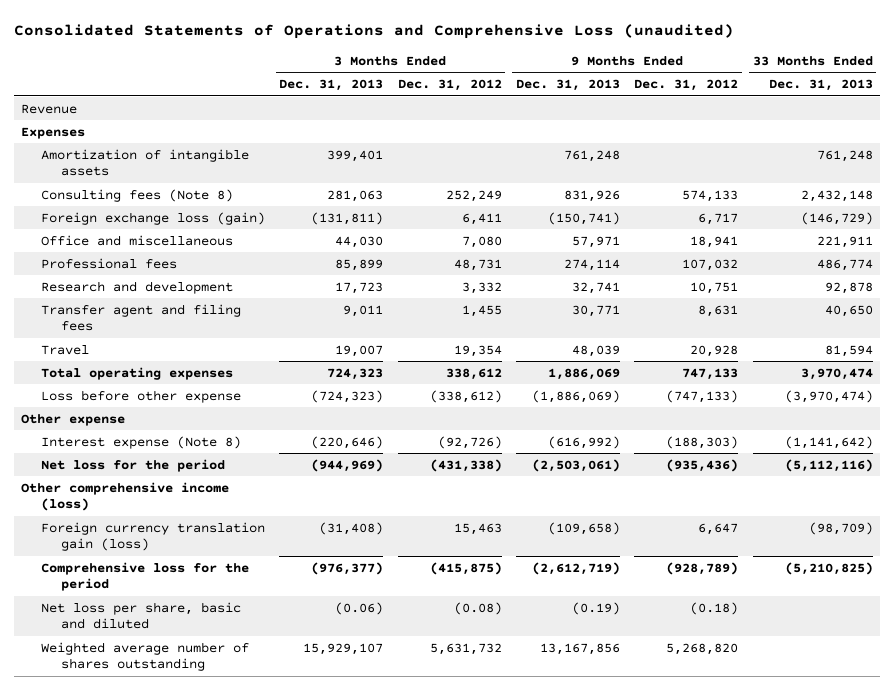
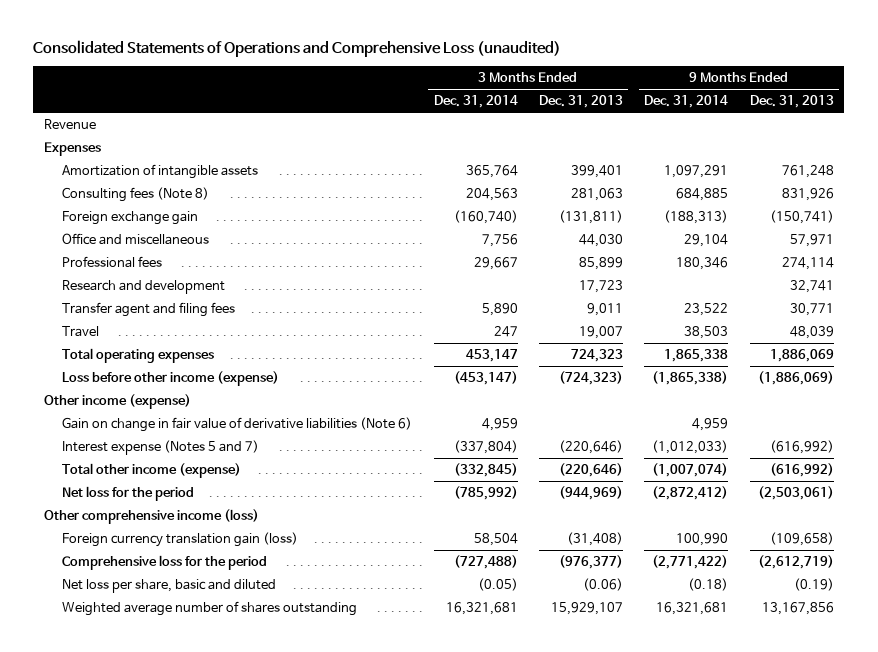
- | 3 Months Ended Dec. 31, 2013 | 3 Months Ended Dec. 31, 2012 | 9 Months Ended Dec. 31, 2013 | 9 Months Ended Dec. 31, 2012 | 33 Months Ended Dec. 31, 2013
+ | 3 Months Ended Dec. 31, 2014 | 3 Months Ended Dec. 31, 2013 | 9 Months Ended Dec. 31, 2014 | 9 Months Ended Dec. 31, 2013
- Foreign exchange loss (gain) | (131,811) | 6,411 | (150,741) | 6,717 | (146,729)
+ Foreign exchange gain | (160,740) | (131,811) | (188,313) | (150,741)
- Loss before other expense | (724,323) | (338,612) | (1,886,069) | (747,133) | (3,970,474)
- Other expense
- Interest expense (Note 8) | (220,646) | (92,726) | (616,992) | (188,303) | (1,141,642)
+ Loss before other income (expense) | (453,147) | (724,323) | (1,865,338) | (1,886,069)
+ Other income (expense)
+ Gain on change in fair value of derivative liabilities (Note 6) | 4,959 | | 4,959 |
+ Interest expense (Notes 5 and 7) | (337,804) | (220,646) | (1,012,033) | (616,992)
+ Total other income (expense) | (332,845) | (220,646) | (1,007,074) | (616,992)

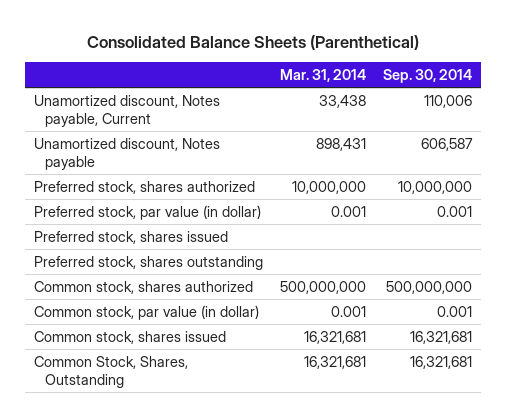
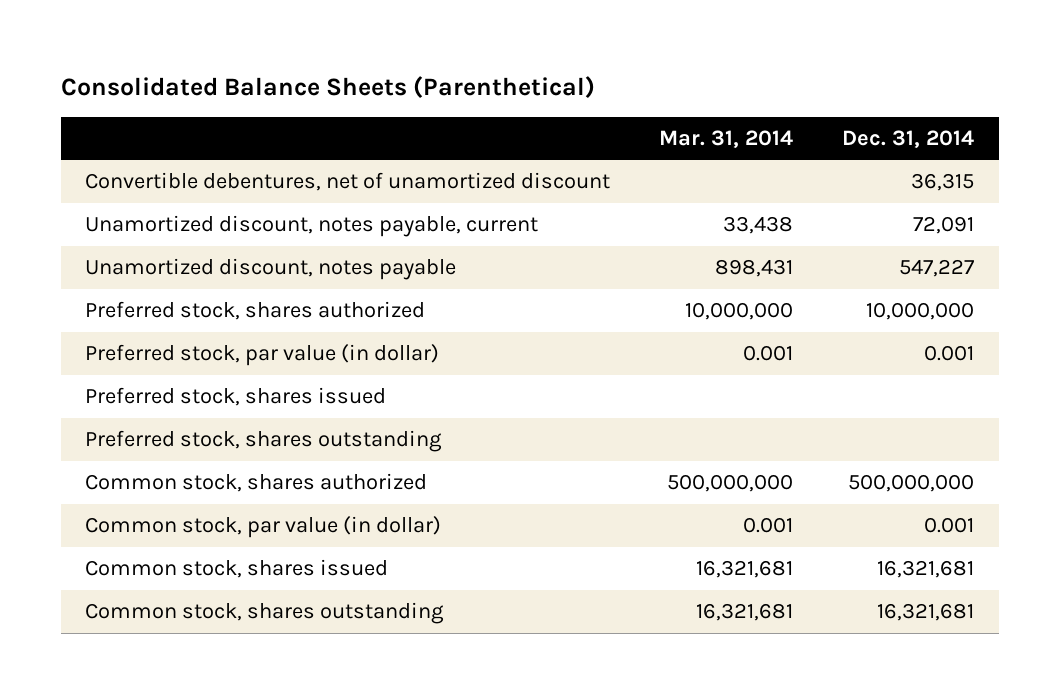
- | Mar. 31, 2014 | Sep. 30, 2014
+ | Mar. 31, 2014 | Dec. 31, 2014
- Unamortized discount, Notes payable, Current | 33,438 | 110,006
- Unamortized discount, Notes payable | 898,431 | 606,587
+ Convertible debentures, net of unamortized discount | | 36,315
+ Unamortized discount, notes payable, current | 33,438 | 72,091
+ Unamortized discount, notes payable | 898,431 | 547,227
- Common Stock, Shares, Outstanding | 16,321,681 | 16,321,681
+ Common stock, shares outstanding | 16,321,681 | 16,321,681

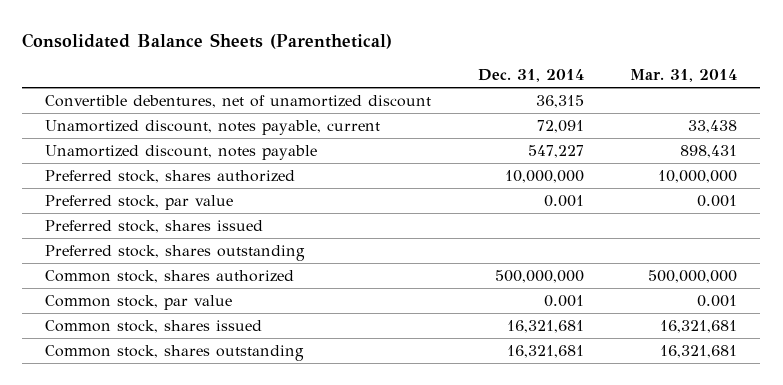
- | Mar. 31, 2014 | Dec. 31, 2014
+ | Dec. 31, 2014 | Mar. 31, 2014
- Preferred stock, par value (in dollar) | 0.001 | 0.001
+ Preferred stock, par value | 0.001 | 0.001
- Common stock, par value (in dollar) | 0.001 | 0.001
+ Common stock, par value | 0.001 | 0.001

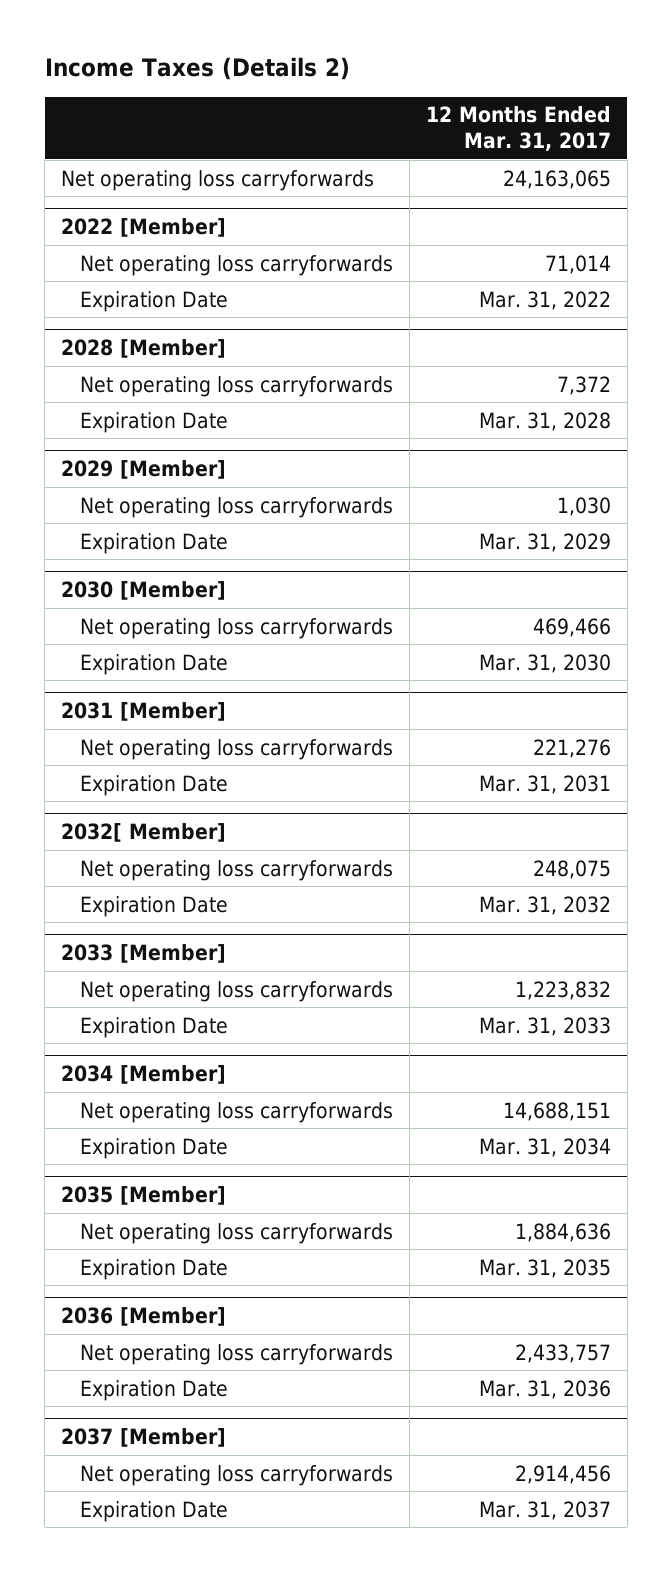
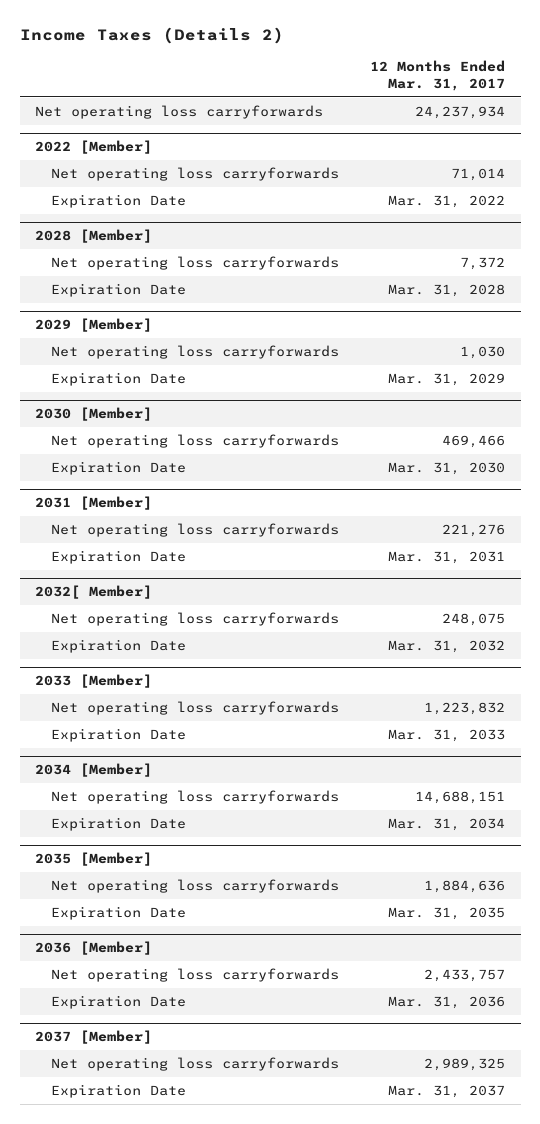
- Net operating loss carryforwards | 24,163,065
+ Net operating loss carryforwards | 24,237,934
@ 2037 [Member]
- Net operating loss carryforwards | 2,914,456
+ Net operating loss carryforwards | 2,989,325

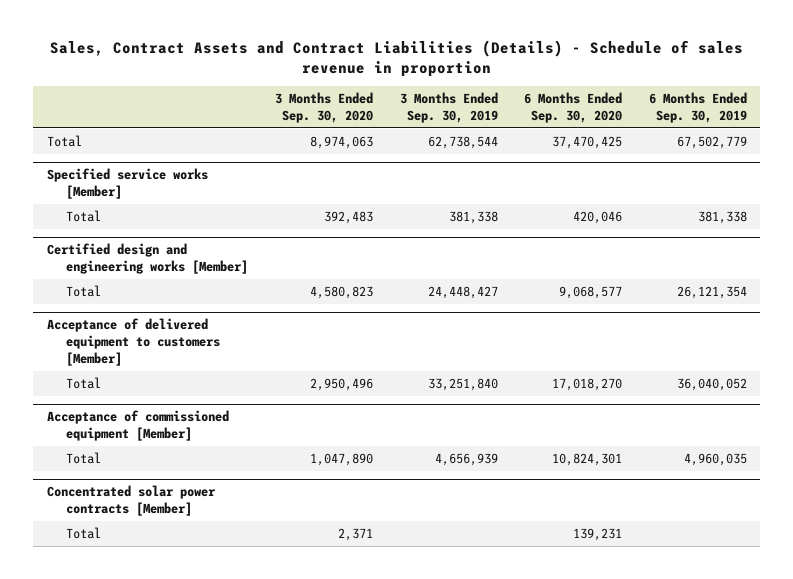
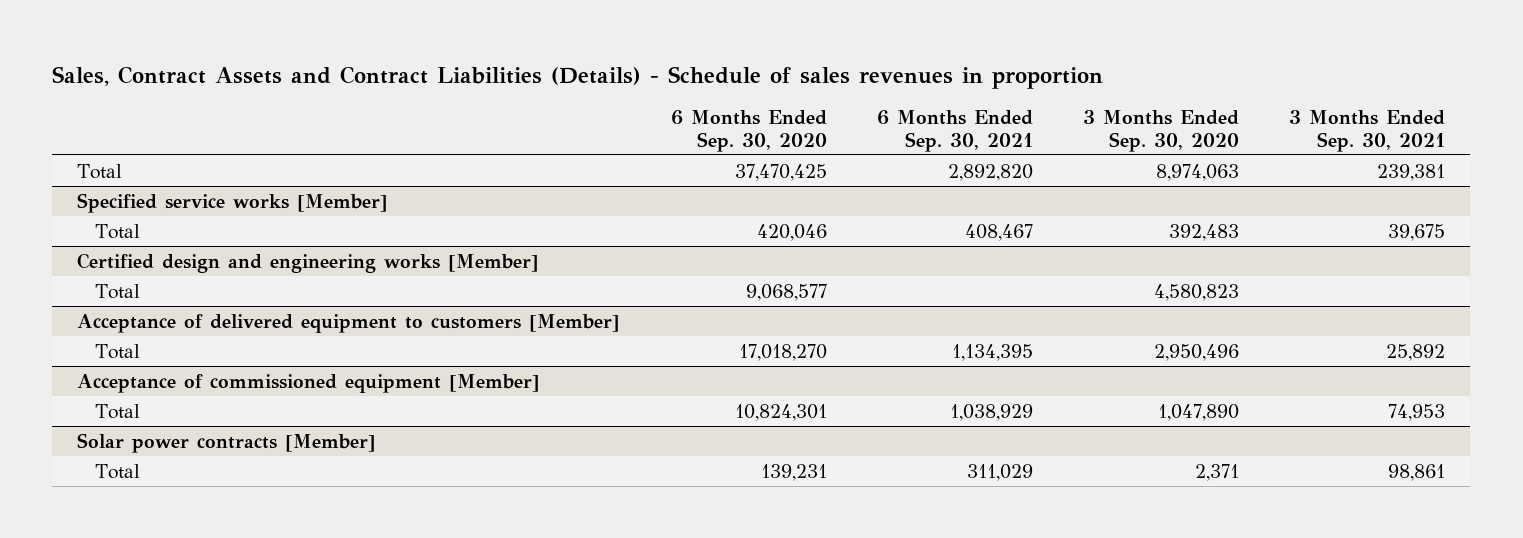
- Sales, Contract Assets and Contract Liabilities (Details) - Schedule of sales revenue in proportion
+ Sales, Contract Assets and Contract Liabilities (Details) - Schedule of sales revenues in proportion
- | 3 Months Ended Sep. 30, 2020 | 3 Months Ended Sep. 30, 2019 | 6 Months Ended Sep. 30, 2020 | 6 Months Ended Sep. 30, 2019
+ | 6 Months Ended Sep. 30, 2020 | 6 Months Ended Sep. 30, 2021 | 3 Months Ended Sep. 30, 2020 | 3 Months Ended Sep. 30, 2021
- Concentrated solar power contracts [Member]
+ Solar power contracts [Member]

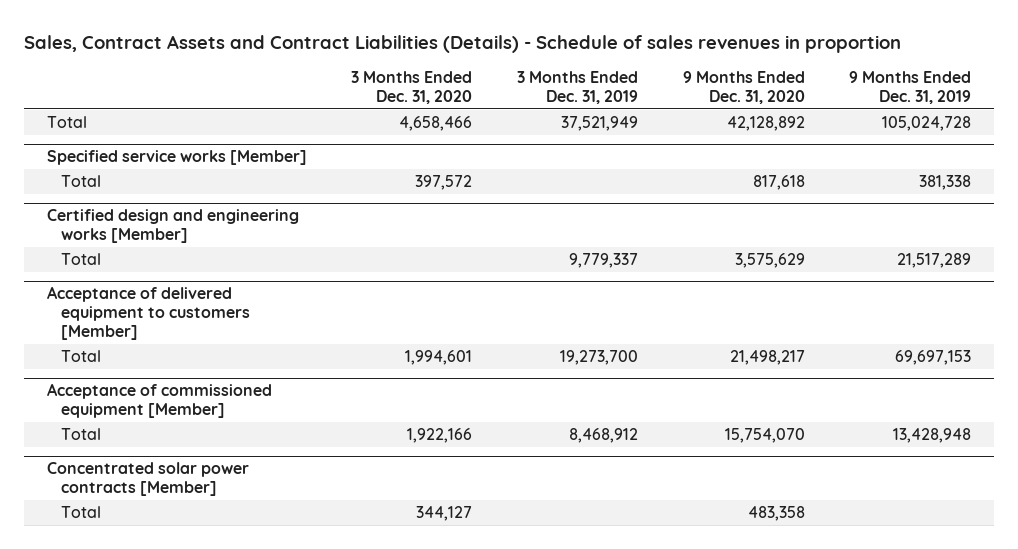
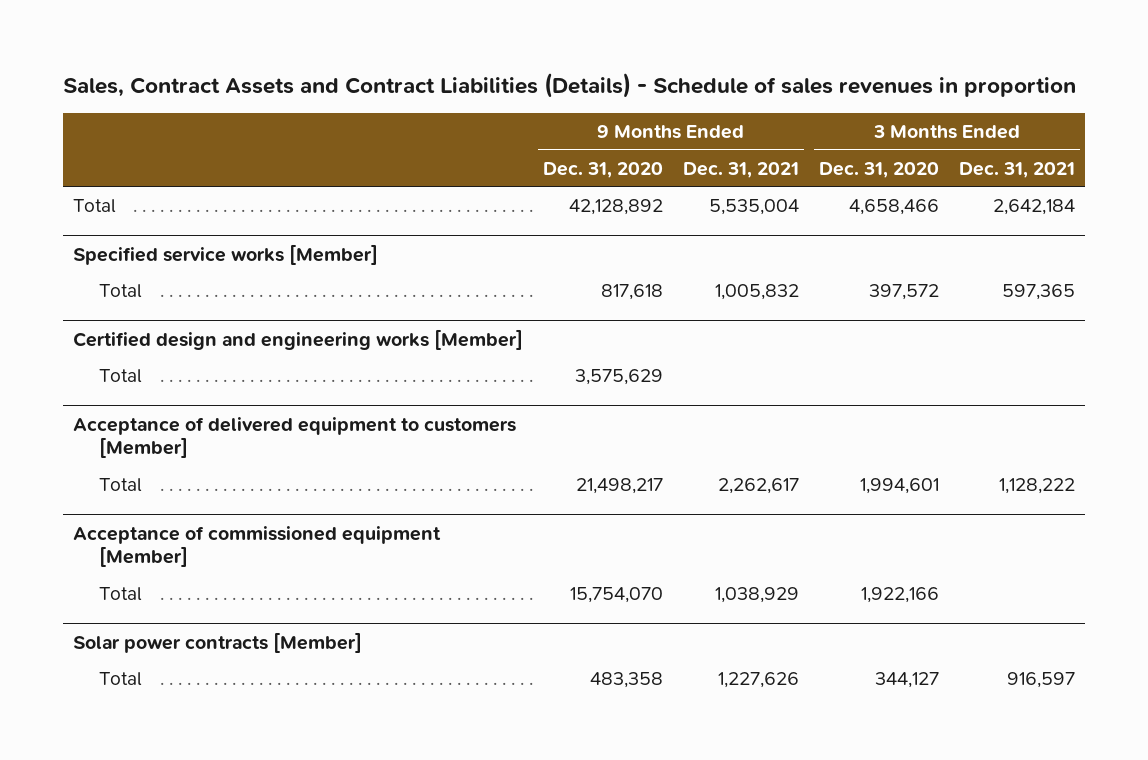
- | 3 Months Ended Dec. 31, 2020 | 3 Months Ended Dec. 31, 2019 | 9 Months Ended Dec. 31, 2020 | 9 Months Ended Dec. 31, 2019
+ | 9 Months Ended Dec. 31, 2020 | 9 Months Ended Dec. 31, 2021 | 3 Months Ended Dec. 31, 2020 | 3 Months Ended Dec. 31, 2021
- Concentrated solar power contracts [Member]
+ Solar power contracts [Member]

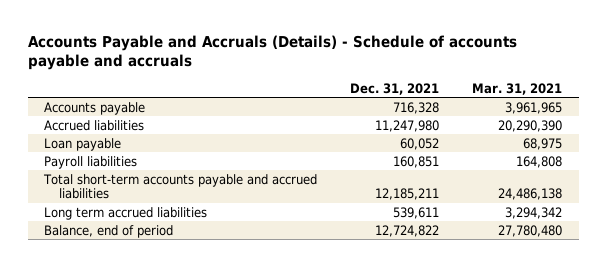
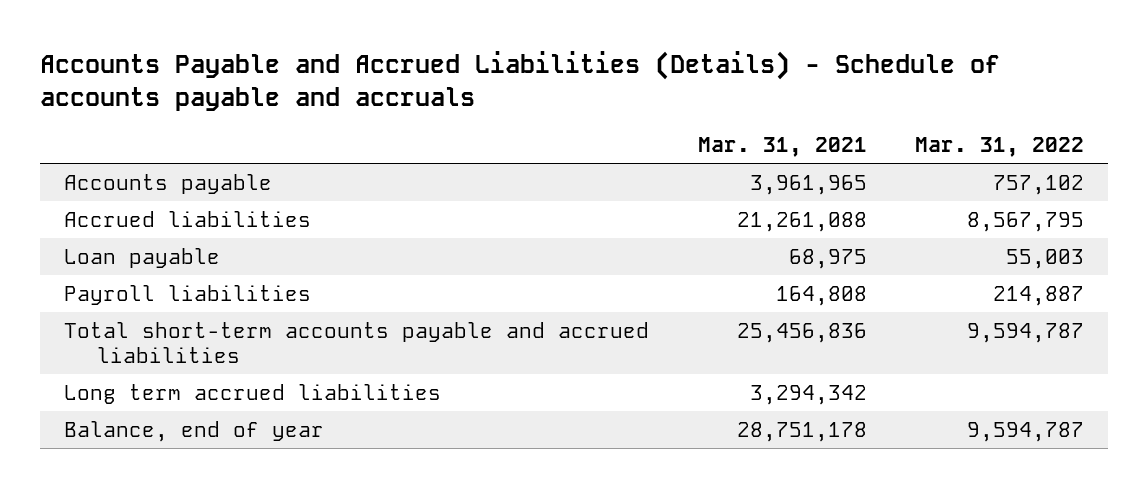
- Accounts Payable and Accruals (Details) - Schedule of accounts payable and accruals
+ Accounts Payable and Accrued Liabilities (Details) - Schedule of accounts payable and accruals
- | Dec. 31, 2021 | Mar. 31, 2021
+ | Mar. 31, 2021 | Mar. 31, 2022
- Accrued liabilities | 11,247,980 | 20,290,390
+ Accrued liabilities | 21,261,088 | 8,567,795
- Total short-term accounts payable and accrued liabilities | 12,185,211 | 24,486,138
+ Total short-term accounts payable and accrued liabilities | 25,456,836 | 9,594,787
- Balance, end of period | 12,724,822 | 27,780,480
+ Balance, end of year | 28,751,178 | 9,594,787

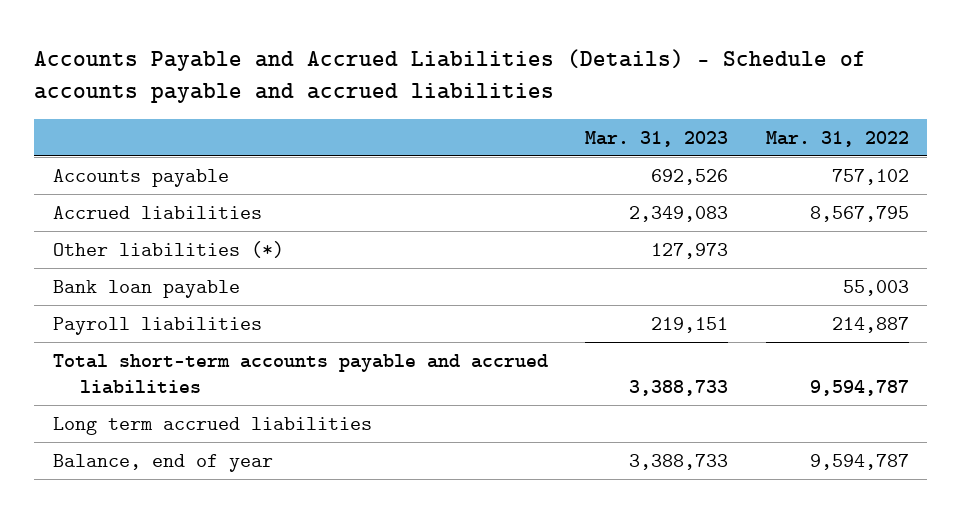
- Accounts Payable and Accrued Liabilities (Details) - Schedule of accounts payable and accruals
+ Accounts Payable and Accrued Liabilities (Details) - Schedule of accounts payable and accrued liabilities
- | Mar. 31, 2021 | Mar. 31, 2022
+ | Mar. 31, 2023 | Mar. 31, 2022
- Loan payable | 68,975 | 55,003
+ Other liabilities (*) | 127,973 |
+ Bank loan payable | | 55,003

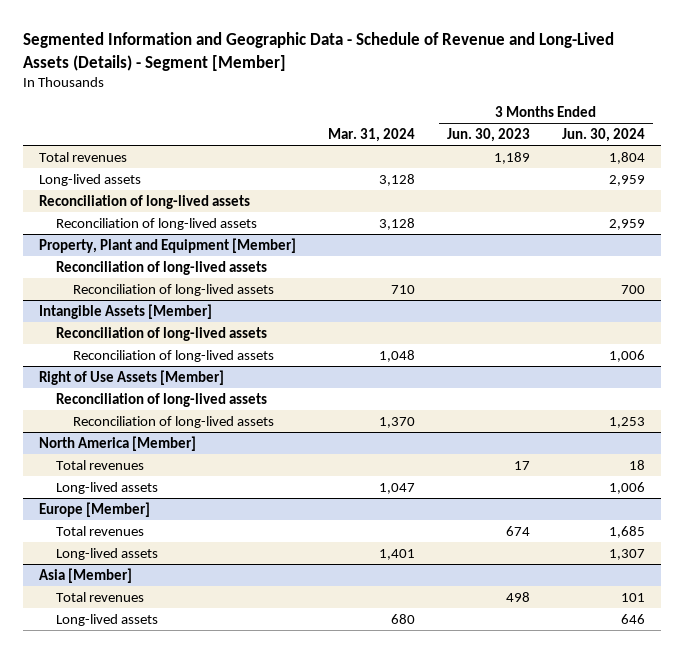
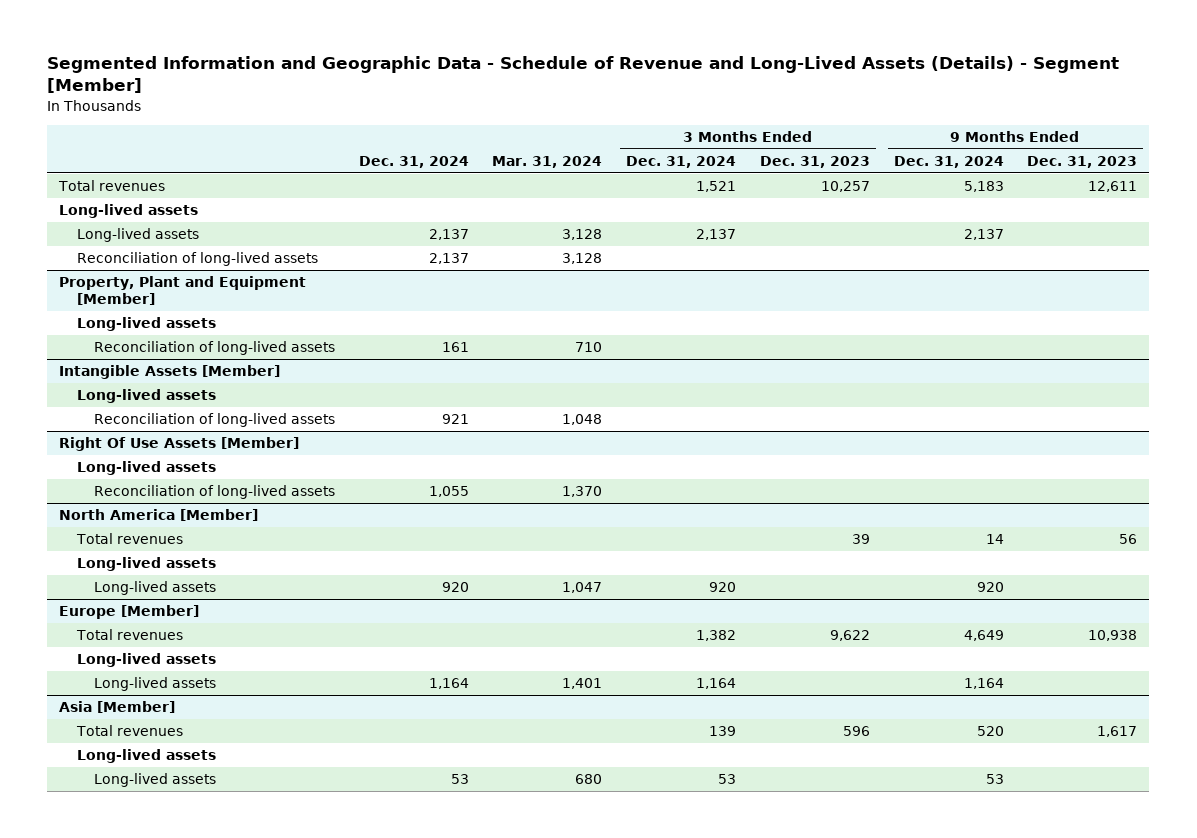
- | Mar. 31, 2024 | 3 Months Ended Jun. 30, 2023 | 3 Months Ended Jun. 30, 2024
+ | Dec. 31, 2024 | Mar. 31, 2024 | 3 Months Ended Dec. 31, 2024 | 3 Months Ended Dec. 31, 2023 | 9 Months Ended Dec. 31, 2024 | 9 Months Ended Dec. 31, 2023
+ Long-lived assets
- Reconciliation of long-lived assets
@ Property, Plant and Equipment [Member]
- Reconciliation of long-lived assets
+ Long-lived assets
@ Intangible Assets [Member]
- Reconciliation of long-lived assets
+ Long-lived assets
- Right of Use Assets [Member]
- Reconciliation of long-lived assets
+ Right Of Use Assets [Member]
+ Long-lived assets
@ North America [Member]
+ Long-lived assets
@ Europe [Member]
+ Long-lived assets
@ Asia [Member]
+ Long-lived assets

